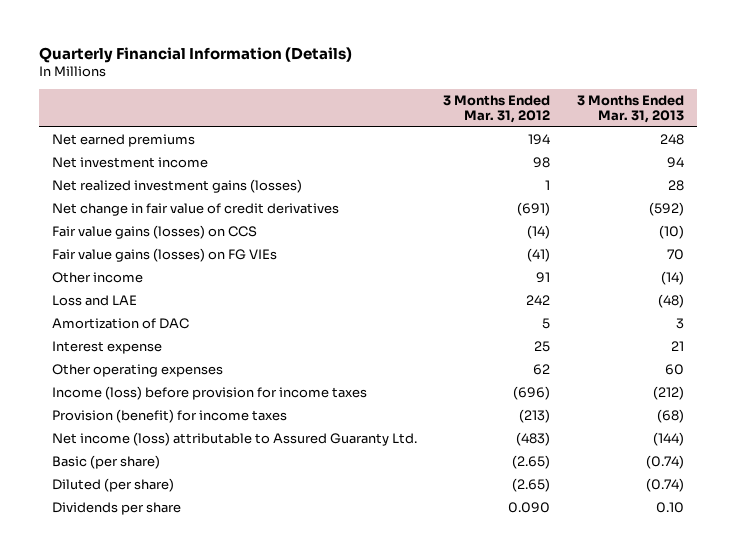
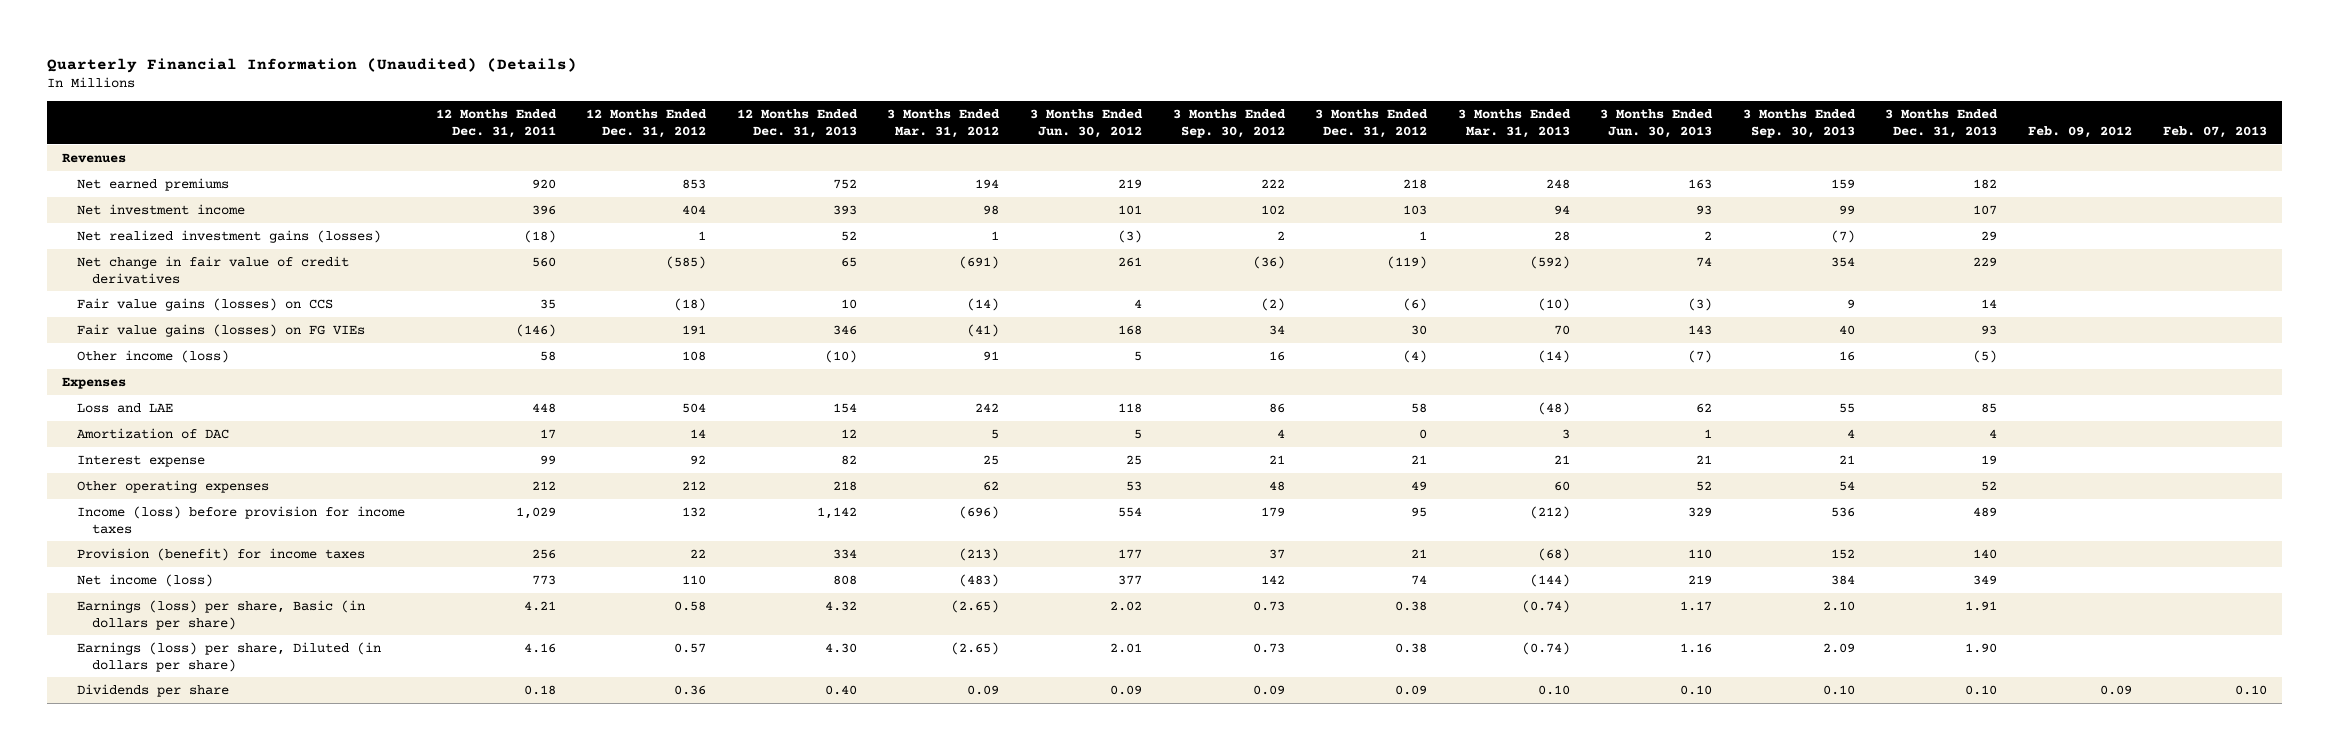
- Quarterly Financial Information (Details)
+ Quarterly Financial Information (Unaudited) (Details)
- | 3 Months Ended Mar. 31, 2012 | 3 Months Ended Mar. 31, 2013
+ | 12 Months Ended Dec. 31, 2011 | 12 Months Ended Dec. 31, 2012 | 12 Months Ended Dec. 31, 2013 | 3 Months Ended Mar. 31, 2012 | 3 Months Ended Jun. 30, 2012 | 3 Months Ended Sep. 30, 2012 | 3 Months Ended Dec. 31, 2012 | 3 Months Ended Mar. 31, 2013 | 3 Months Ended Jun. 30, 2013 | 3 Months Ended Sep. 30, 2013 | 3 Months Ended Dec. 31, 2013 | Feb. 09, 2012 | Feb. 07, 2013
+ Revenues
- Other income | 91 | (14)
+ Other income (loss) | 58 | 108 | (10) | 91 | 5 | 16 | (4) | (14) | (7) | 16 | (5) | |
+ Expenses
- Net income (loss) attributable to Assured Guaranty Ltd. | (483) | (144)
- Basic (per share) | (2.65) | (0.74)
- Diluted (per share) | (2.65) | (0.74)
- Dividends per share | 0.090 | 0.10
+ Net income (loss) | 773 | 110 | 808 | (483) | 377 | 142 | 74 | (144) | 219 | 384 | 349 | |
+ Earnings (loss) per share, Basic (in dollars per share) | 4.21 | 0.58 | 4.32 | (2.65) | 2.02 | 0.73 | 0.38 | (0.74) | 1.17 | 2.10 | 1.91 | |
+ Earnings (loss) per share, Diluted (in dollars per share) | 4.16 | 0.57 | 4.30 | (2.65) | 2.01 | 0.73 | 0.38 | (0.74) | 1.16 | 2.09 | 1.90 | |
+ Dividends per share | 0.18 | 0.36 | 0.40 | 0.09 | 0.09 | 0.09 | 0.09 | 0.10 | 0.10 | 0.10 | 0.10 | 0.09 | 0.10

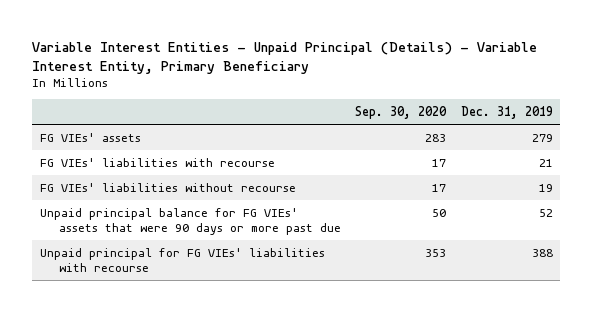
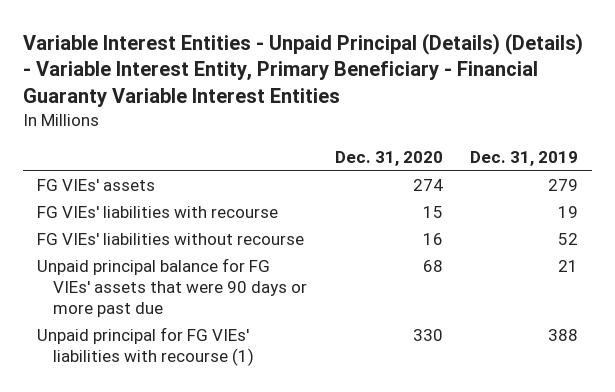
- Variable Interest Entities - Unpaid Principal (Details) - Variable Interest Entity, Primary Beneficiary
+ Variable Interest Entities - Unpaid Principal (Details) (Details) - Variable Interest Entity, Primary Beneficiary - Financial Guaranty Variable Interest Entities
- | Sep. 30, 2020 | Dec. 31, 2019
+ | Dec. 31, 2020 | Dec. 31, 2019
- FG VIEs' liabilities with recourse | 17 | 21
- FG VIEs' liabilities without recourse | 17 | 19
- Unpaid principal balance for FG VIEs' assets that were 90 days or more past due | 50 | 52
- Unpaid principal for FG VIEs' liabilities with recourse | 353 | 388
+ FG VIEs' liabilities with recourse | 15 | 19
+ FG VIEs' liabilities without recourse | 16 | 52
+ Unpaid principal balance for FG VIEs' assets that were 90 days or more past due | 68 | 21
+ Unpaid principal for FG VIEs' liabilities with recourse (1) | 330 | 388

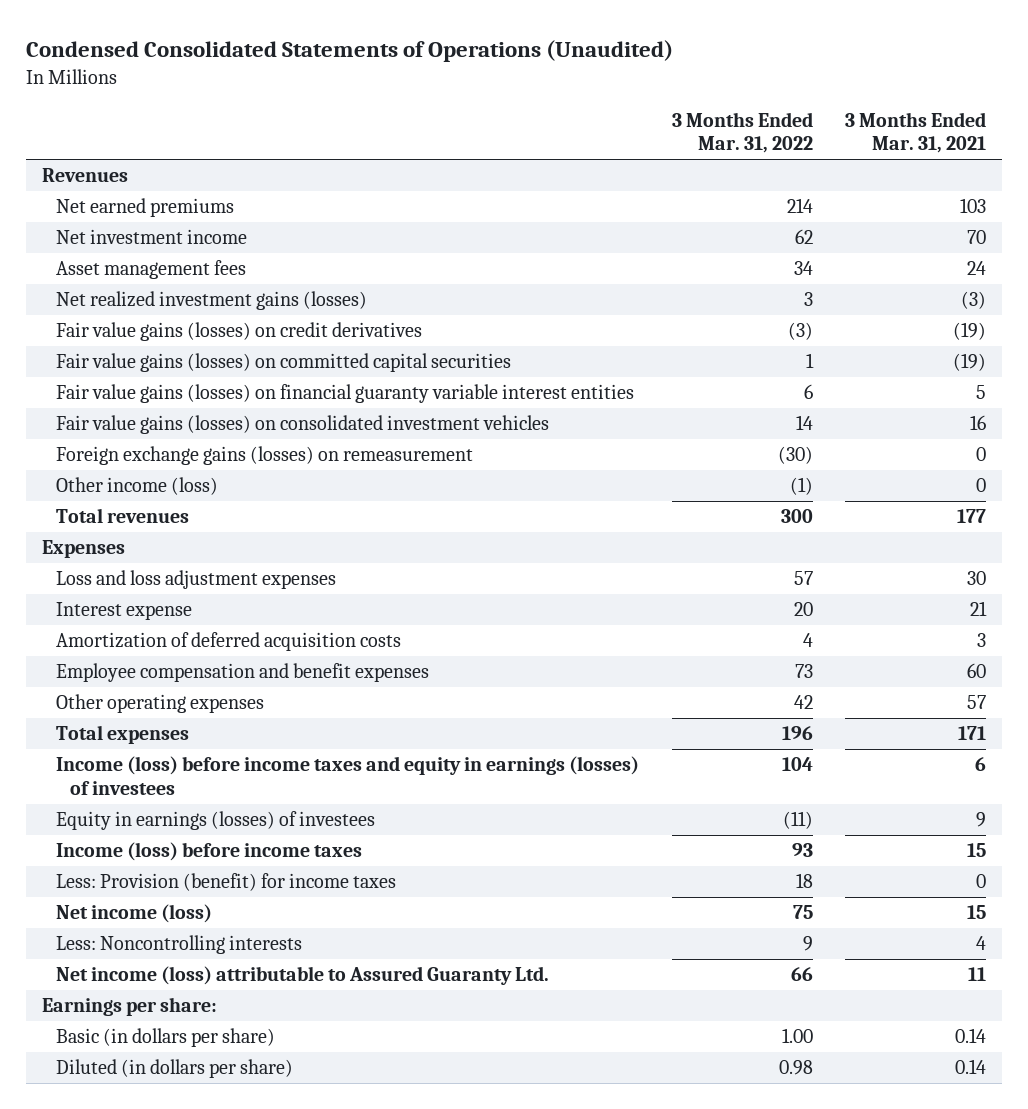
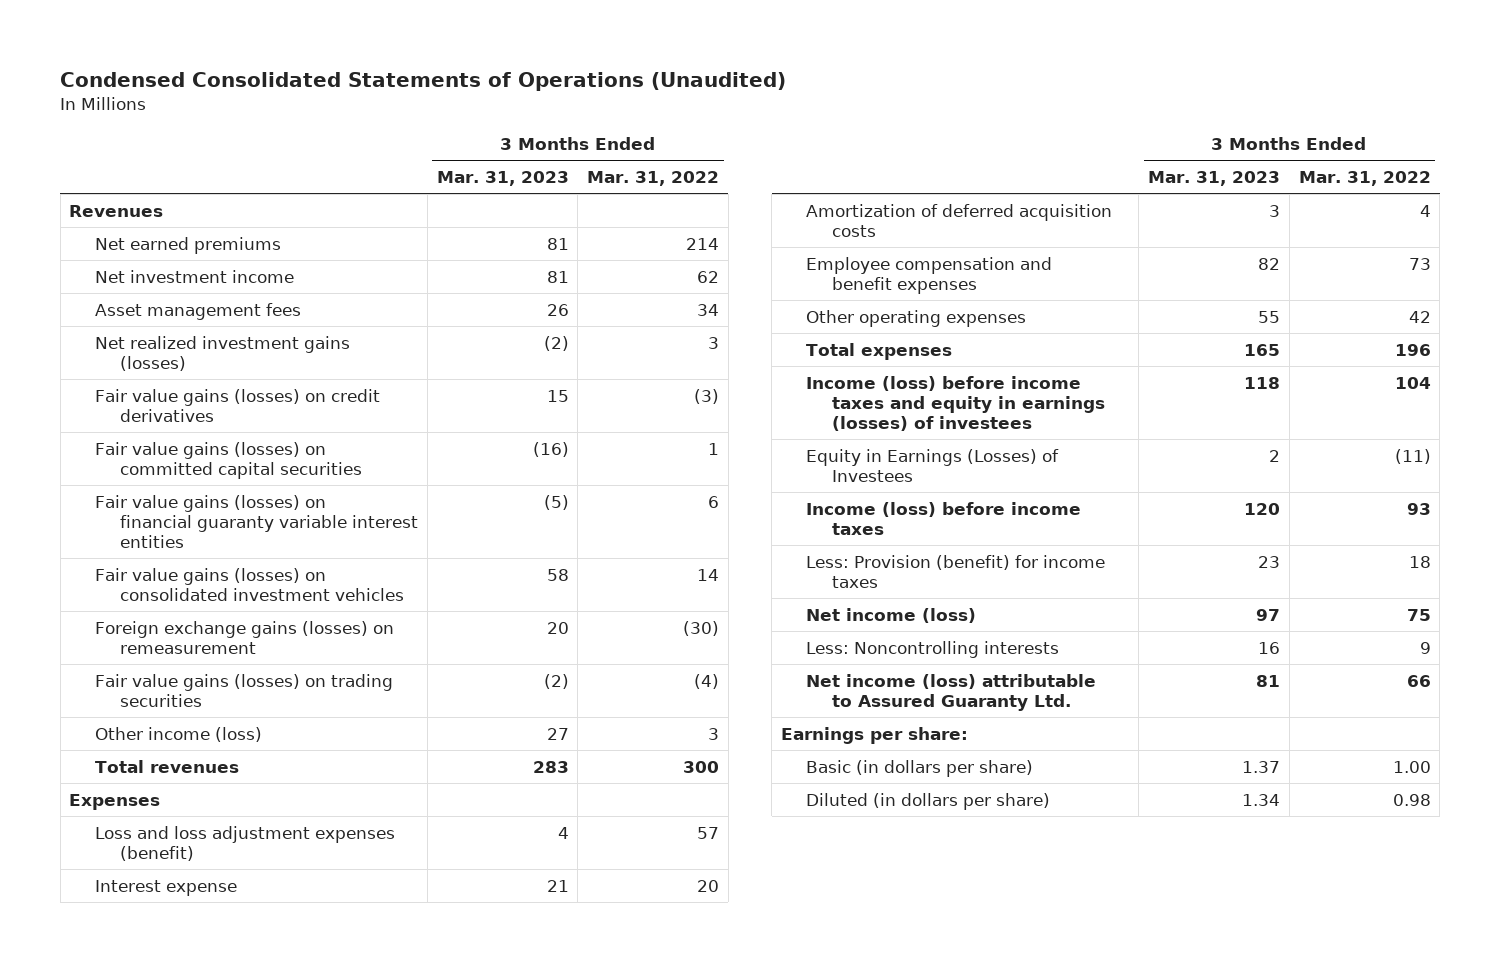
- | 3 Months Ended Mar. 31, 2022 | 3 Months Ended Mar. 31, 2021
+ | 3 Months Ended Mar. 31, 2023 | 3 Months Ended Mar. 31, 2022
- Other income (loss) | (1) | 0
+ Fair value gains (losses) on trading securities | (2) | (4)
+ Other income (loss) | 27 | 3
- Loss and loss adjustment expenses | 57 | 30
+ Loss and loss adjustment expenses (benefit) | 4 | 57
- Equity in earnings (losses) of investees | (11) | 9
+ Equity in Earnings (Losses) of Investees | 2 | (11)

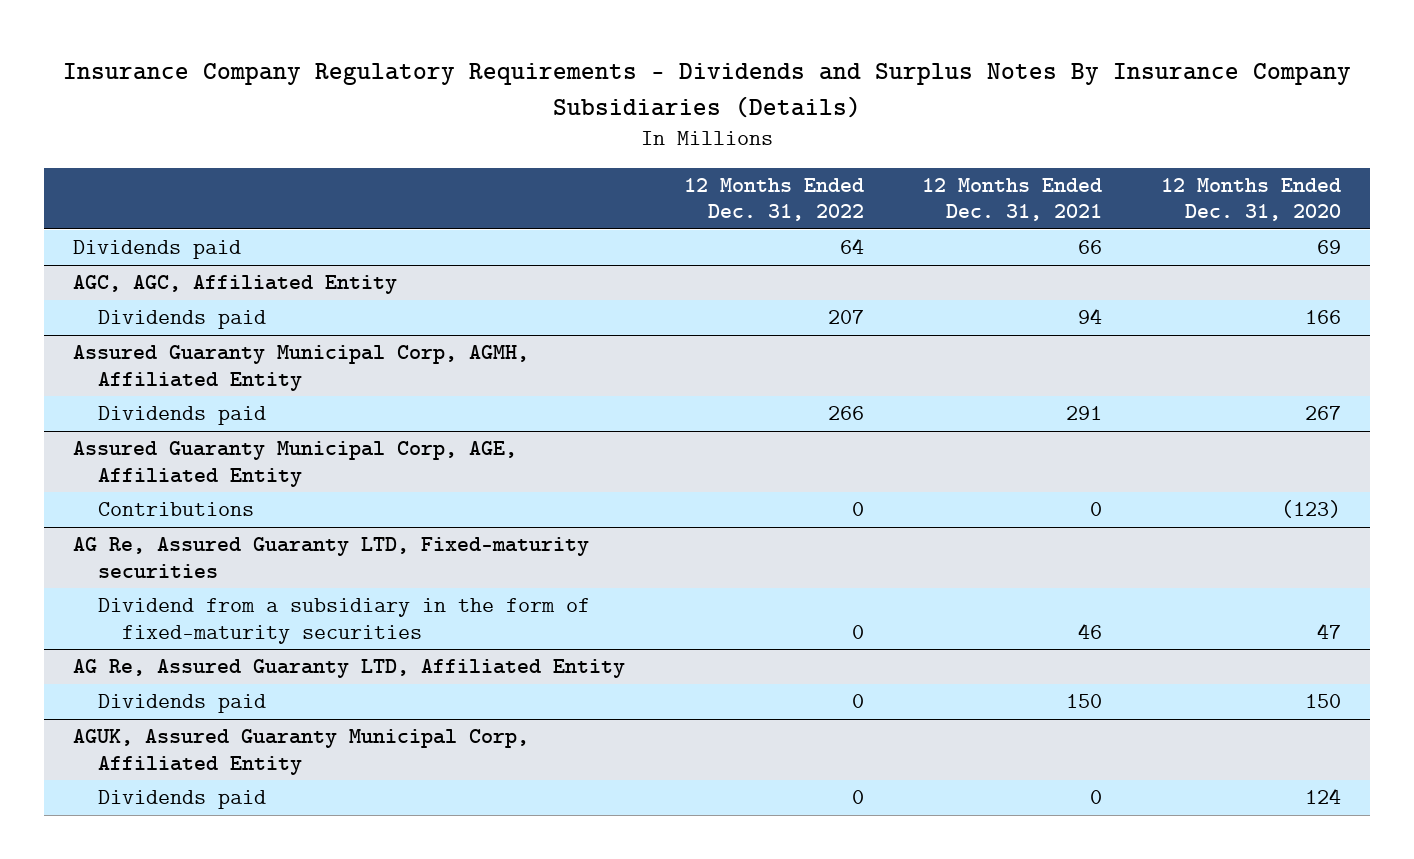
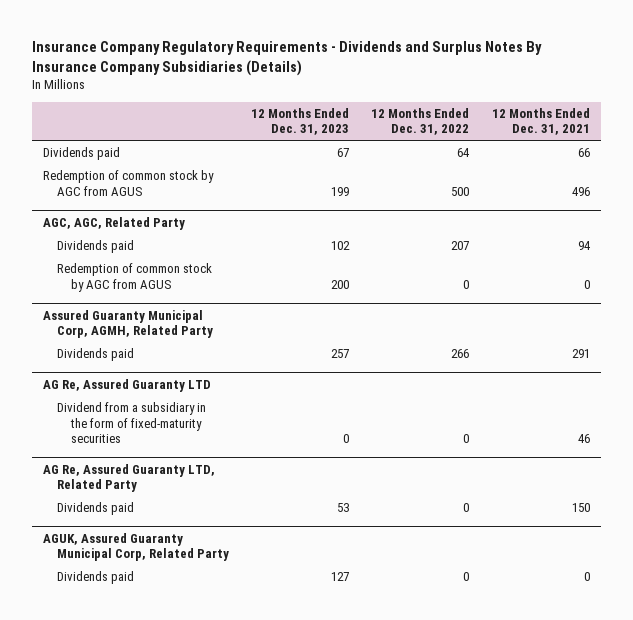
- | 12 Months Ended Dec. 31, 2022 | 12 Months Ended Dec. 31, 2021 | 12 Months Ended Dec. 31, 2020
+ | 12 Months Ended Dec. 31, 2023 | 12 Months Ended Dec. 31, 2022 | 12 Months Ended Dec. 31, 2021
- AGC, AGC, Affiliated Entity
+ Redemption of common stock by AGC from AGUS | 199 | 500 | 496
+ AGC, AGC, Related Party
- Assured Guaranty Municipal Corp, AGMH, Affiliated Entity
+ Redemption of common stock by AGC from AGUS | 200 | 0 | 0
+ Assured Guaranty Municipal Corp, AGMH, Related Party
- Assured Guaranty Municipal Corp, AGE, Affiliated Entity
- Contributions | 0 | 0 | (123)
- AG Re, Assured Guaranty LTD, Fixed-maturity securities
+ AG Re, Assured Guaranty LTD
- AG Re, Assured Guaranty LTD, Affiliated Entity
+ AG Re, Assured Guaranty LTD, Related Party
- AGUK, Assured Guaranty Municipal Corp, Affiliated Entity
+ AGUK, Assured Guaranty Municipal Corp, Related Party

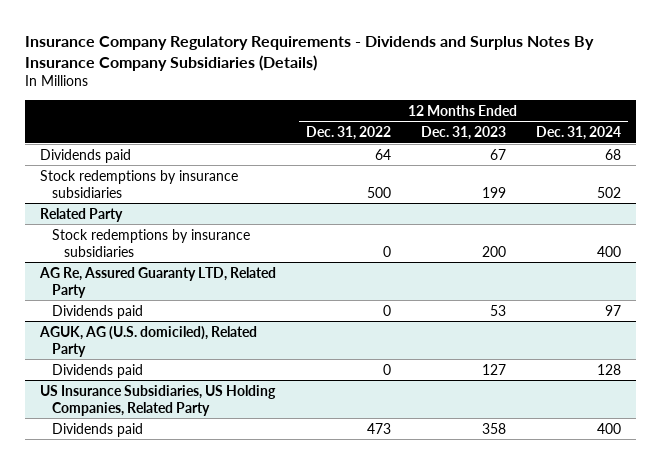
- | 12 Months Ended Dec. 31, 2023 | 12 Months Ended Dec. 31, 2022 | 12 Months Ended Dec. 31, 2021
+ | 12 Months Ended Dec. 31, 2022 | 12 Months Ended Dec. 31, 2023 | 12 Months Ended Dec. 31, 2024
- Redemption of common stock by AGC from AGUS | 199 | 500 | 496
- AGC, AGC, Related Party
- Dividends paid | 102 | 207 | 94
- Redemption of common stock by AGC from AGUS | 200 | 0 | 0
- Assured Guaranty Municipal Corp, AGMH, Related Party
- Dividends paid | 257 | 266 | 291
- AG Re, Assured Guaranty LTD
- Dividend from a subsidiary in the form of fixed-maturity securities | 0 | 0 | 46
+ Stock redemptions by insurance subsidiaries | 500 | 199 | 502
+ Related Party
+ Stock redemptions by insurance subsidiaries | 0 | 200 | 400
- AGUK, Assured Guaranty Municipal Corp, Related Party
+ AGUK, AG (U.S. domiciled), Related Party
+ US Insurance Subsidiaries, US Holding Companies, Related Party
+ Dividends paid | 473 | 358 | 400

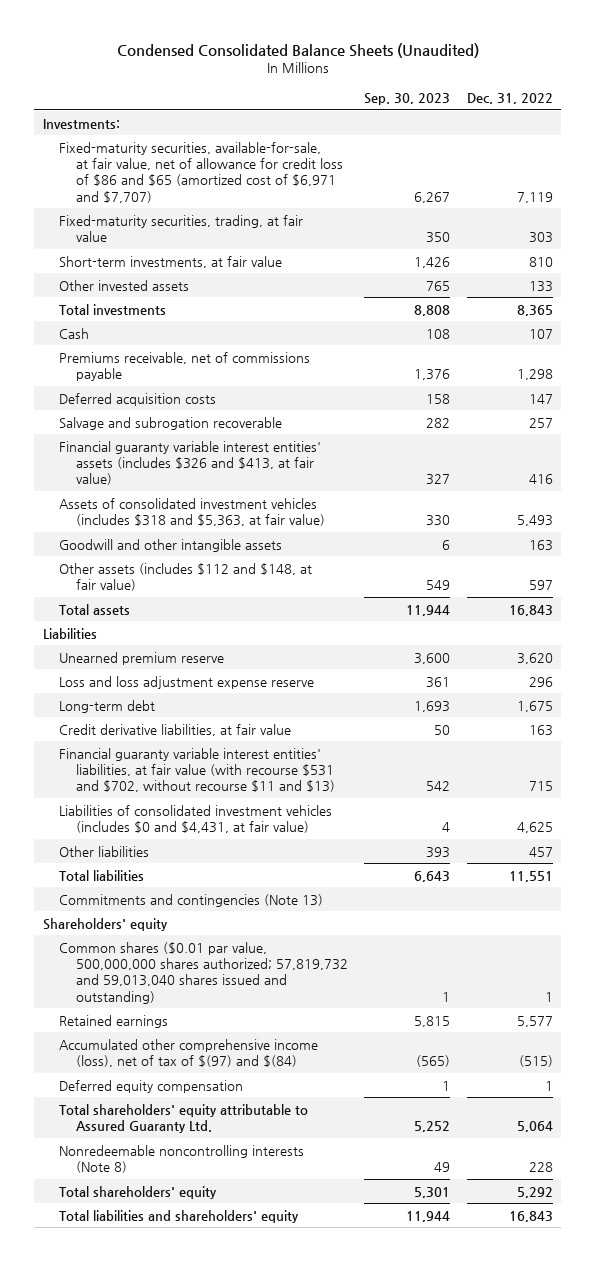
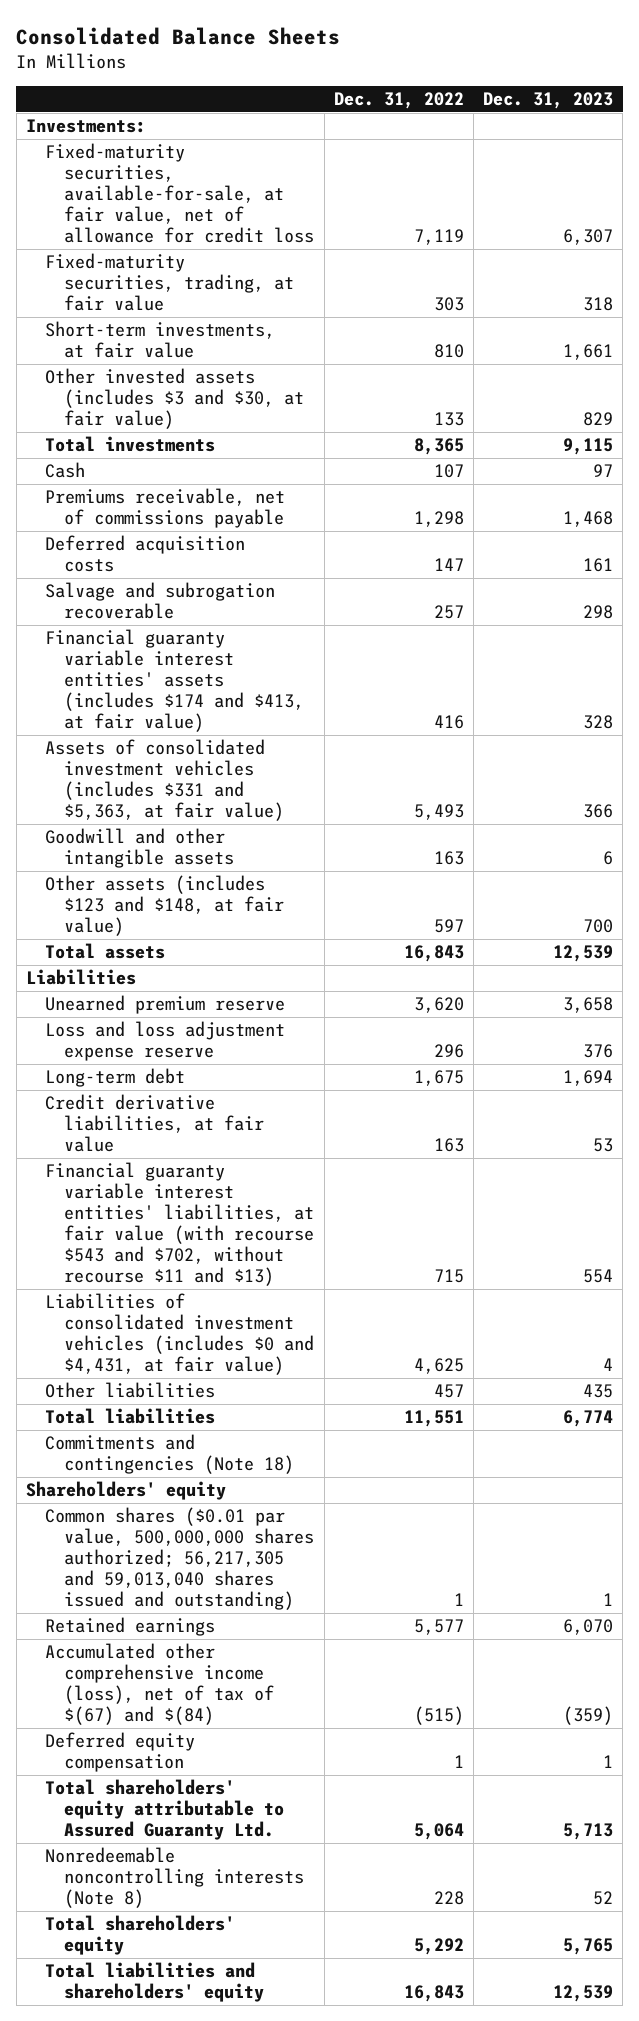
- Condensed Consolidated Balance Sheets (Unaudited)
+ Consolidated Balance Sheets
- | Sep. 30, 2023 | Dec. 31, 2022
+ | Dec. 31, 2022 | Dec. 31, 2023
- Fixed-maturity securities, available-for-sale, at fair value, net of allowance for credit loss of $86 and $65 (amortized cost of $6,971 and $7,707) | 6,267 | 7,119
+ Fixed-maturity securities, available-for-sale, at fair value, net of allowance for credit loss | 7,119 | 6,307
- Other invested assets | 765 | 133
+ Other invested assets (includes $3 and $30, at fair value) | 133 | 829
- Financial guaranty variable interest entities' assets (includes $326 and $413, at fair value) | 327 | 416
- Assets of consolidated investment vehicles (includes $318 and $5,363, at fair value) | 330 | 5,493
+ Financial guaranty variable interest entities' assets (includes $174 and $413, at fair value) | 416 | 328
+ Assets of consolidated investment vehicles (includes $331 and $5,363, at fair value) | 5,493 | 366
- Other assets (includes $112 and $148, at fair value) | 549 | 597
+ Other assets (includes $123 and $148, at fair value) | 597 | 700
- Financial guaranty variable interest entities' liabilities, at fair value (with recourse $531 and $702, without recourse $11 and $13) | 542 | 715
+ Financial guaranty variable interest entities' liabilities, at fair value (with recourse $543 and $702, without recourse $11 and $13) | 715 | 554
- Commitments and contingencies (Note 13)
+ Commitments and contingencies (Note 18)
- Common shares ($0.01 par value, 500,000,000 shares authorized; 57,819,732 and 59,013,040 shares issued and outstanding) | 1 | 1
+ Common shares ($0.01 par value, 500,000,000 shares authorized; 56,217,305 and 59,013,040 shares issued and outstanding) | 1 | 1
- Accumulated other comprehensive income (loss), net of tax of $(97) and $(84) | (565) | (515)
+ Accumulated other comprehensive income (loss), net of tax of $(67) and $(84) | (515) | (359)

